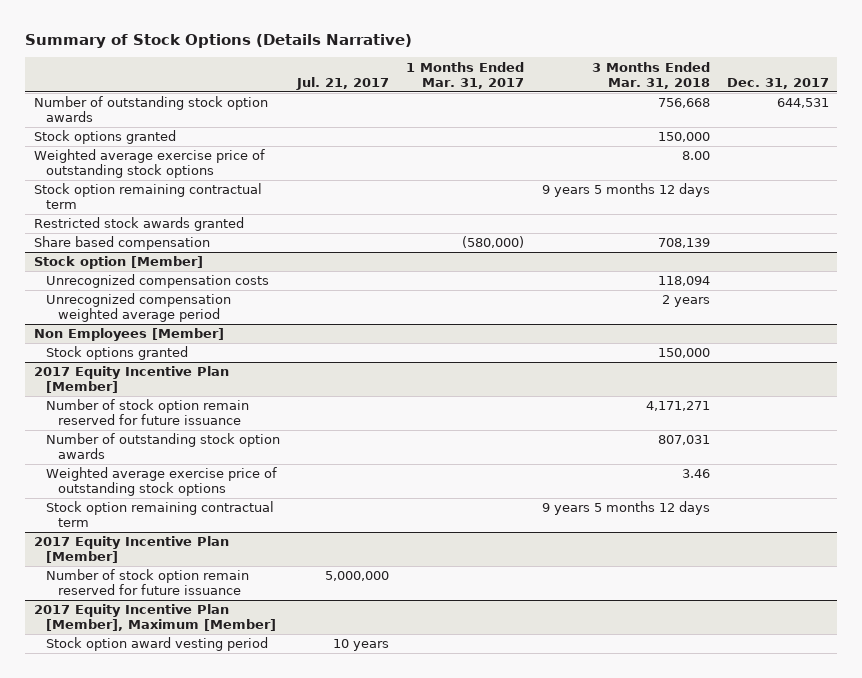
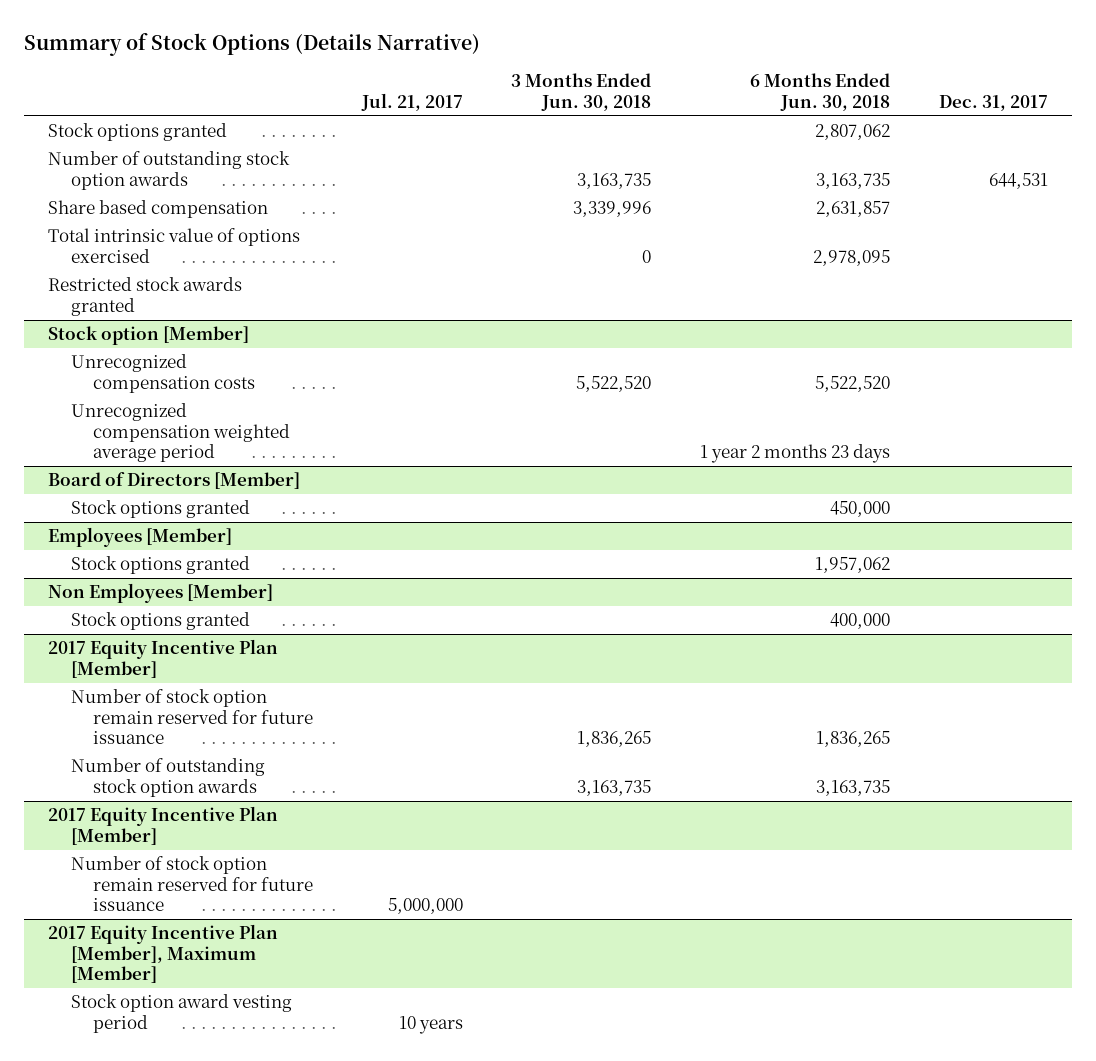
- | Jul. 21, 2017 | 1 Months Ended Mar. 31, 2017 | 3 Months Ended Mar. 31, 2018 | Dec. 31, 2017
+ | Jul. 21, 2017 | 3 Months Ended Jun. 30, 2018 | 6 Months Ended Jun. 30, 2018 | Dec. 31, 2017
- Weighted average exercise price of outstanding stock options | | | 8.00 |
- Stock option remaining contractual term | | | 9 years 5 months 12 days |
moved down: Number of outstanding stock option awards | | 3,163,735 | 3,163,735 | 644,531
+ Total intrinsic value of options exercised | | 0 | 2,978,095 |
moved down: Restricted stock awards granted
+ Board of Directors [Member]
+ Stock options granted | | | 450,000 |
+ Employees [Member]
+ Stock options granted | | | 1,957,062 |
@ 2017 Equity Incentive Plan [Member]
- Weighted average exercise price of outstanding stock options | | | 3.46 |
- Stock option remaining contractual term | | | 9 years 5 months 12 days |

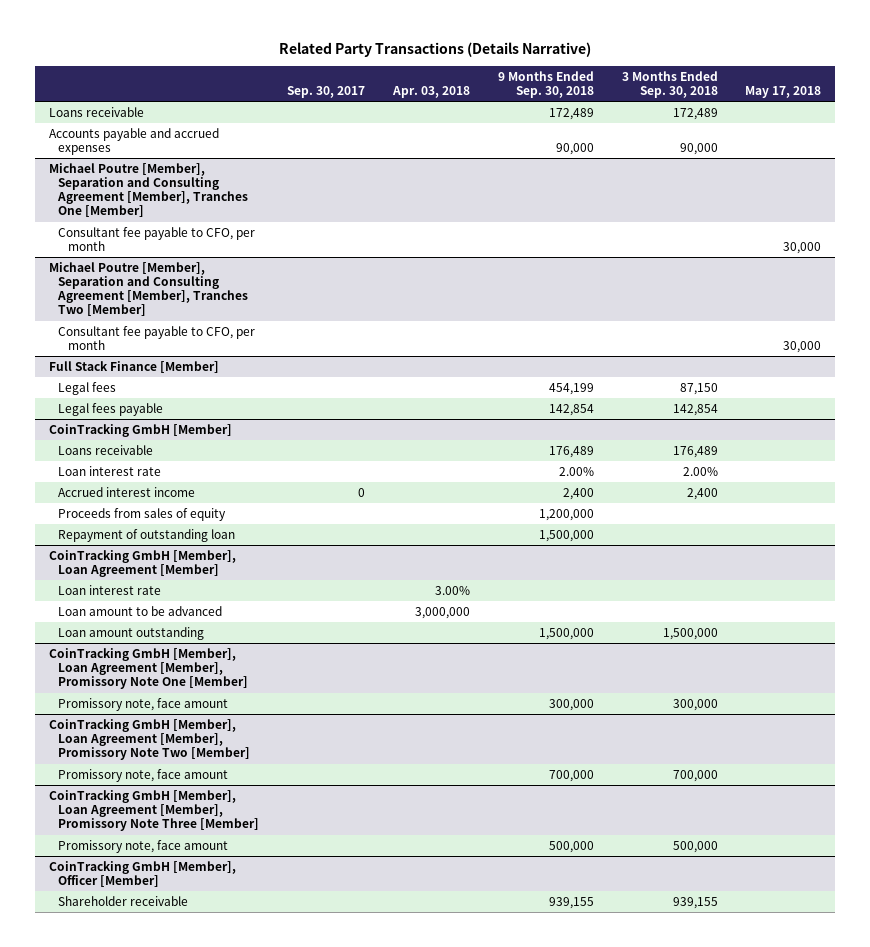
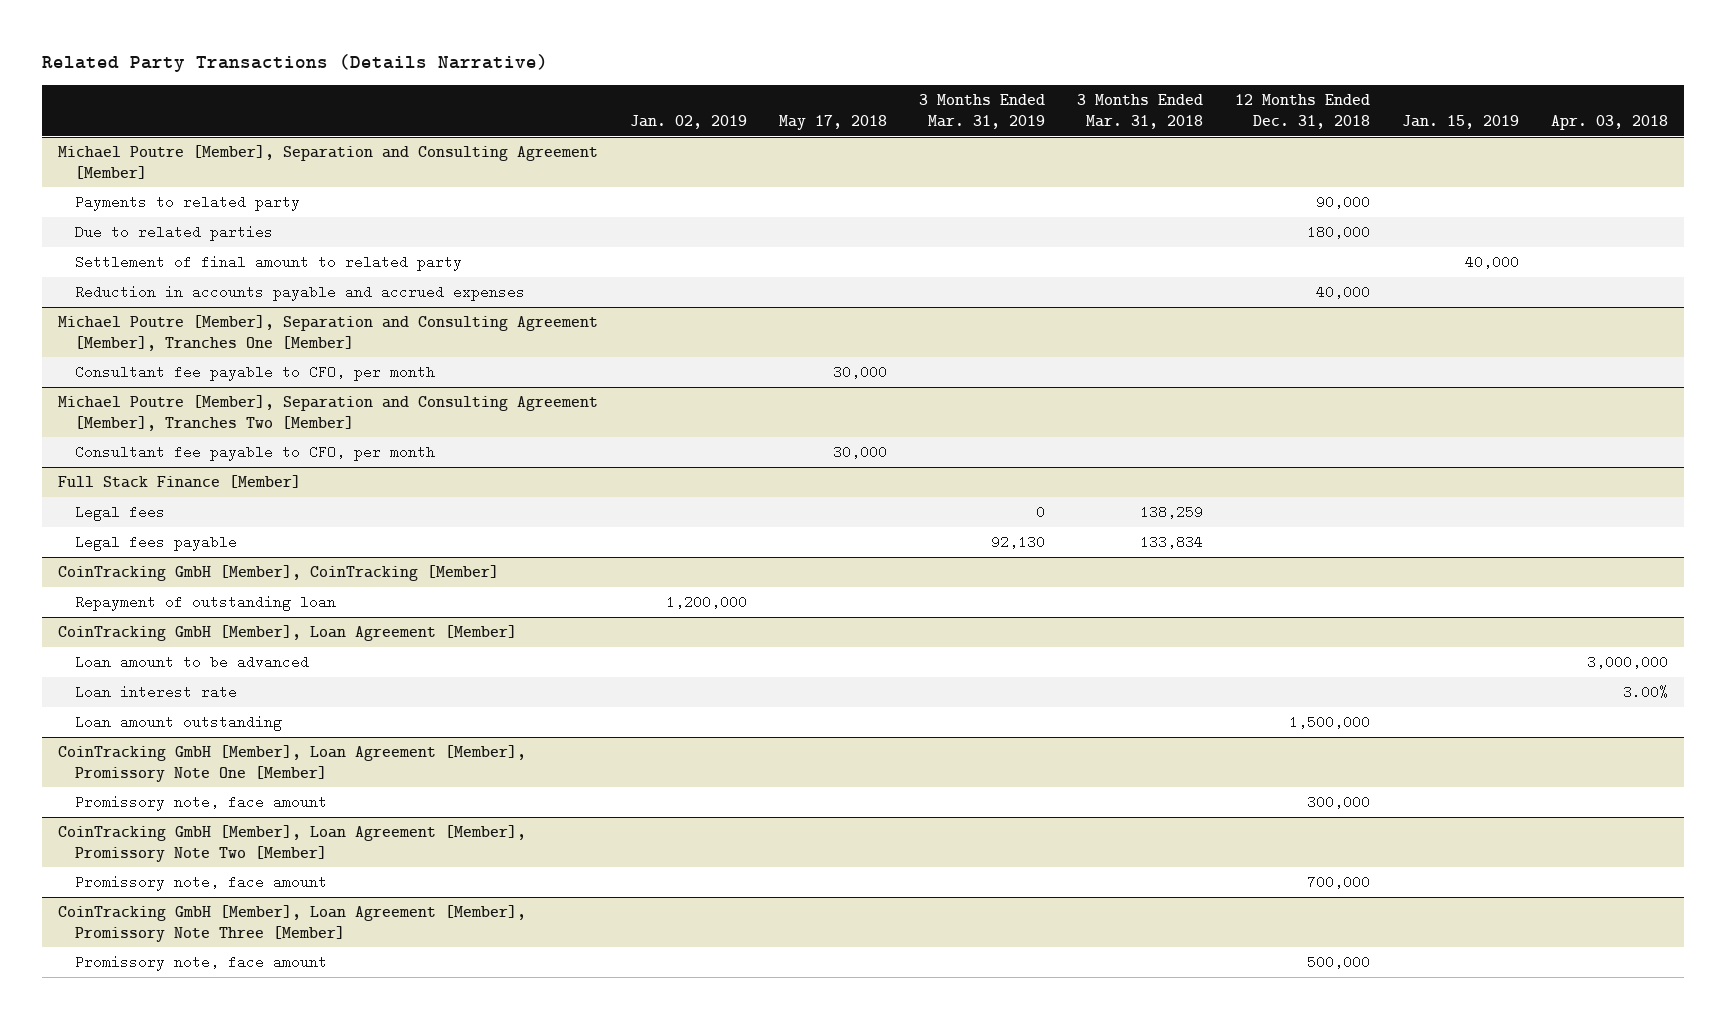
- | Sep. 30, 2017 | Apr. 03, 2018 | 9 Months Ended Sep. 30, 2018 | 3 Months Ended Sep. 30, 2018 | May 17, 2018
+ | Jan. 02, 2019 | May 17, 2018 | 3 Months Ended Mar. 31, 2019 | 3 Months Ended Mar. 31, 2018 | 12 Months Ended Dec. 31, 2018 | Jan. 15, 2019 | Apr. 03, 2018
- Loans receivable | | | 172,489 | 172,489 |
- Accounts payable and accrued expenses | | | 90,000 | 90,000 |
+ Michael Poutre [Member], Separation and Consulting Agreement [Member]
+ Payments to related party | | | | | 90,000 | |
+ Due to related parties | | | | | 180,000 | |
+ Settlement of final amount to related party | | | | | | 40,000 |
+ Reduction in accounts payable and accrued expenses | | | | | 40,000 | |
- CoinTracking GmbH [Member]
- Loans receivable | | | 176,489 | 176,489 |
- Loan interest rate | | | 2.00% | 2.00% |
- Accrued interest income | 0 | | 2,400 | 2,400 |
- Proceeds from sales of equity | | | 1,200,000 | |
+ CoinTracking GmbH [Member], CoinTracking [Member]
@ CoinTracking GmbH [Member], Loan Agreement [Member]
moved down: Loan interest rate | | | | | | | 3.00%
- CoinTracking GmbH [Member], Officer [Member]
- Shareholder receivable | | | 939,155 | 939,155 |

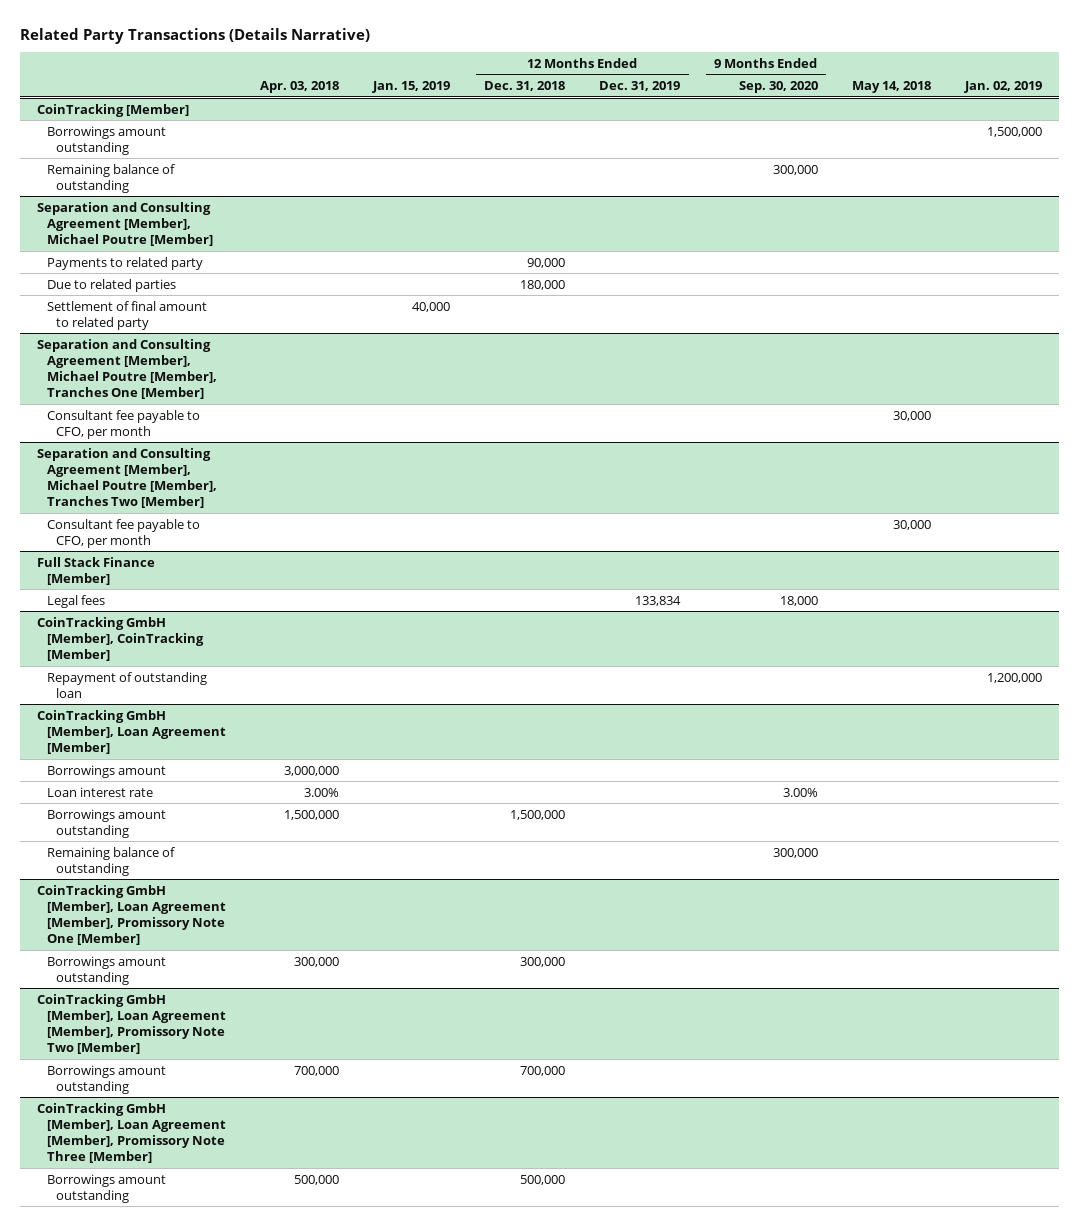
- | Jan. 02, 2019 | May 17, 2018 | 3 Months Ended Mar. 31, 2019 | 3 Months Ended Mar. 31, 2018 | 12 Months Ended Dec. 31, 2018 | Jan. 15, 2019 | Apr. 03, 2018
+ | Apr. 03, 2018 | Jan. 15, 2019 | 12 Months Ended Dec. 31, 2018 | 12 Months Ended Dec. 31, 2019 | 9 Months Ended Sep. 30, 2020 | May 14, 2018 | Jan. 02, 2019
- Michael Poutre [Member], Separation and Consulting Agreement [Member]
+ CoinTracking [Member]
+ Borrowings amount outstanding | | | | | | | 1,500,000
+ Remaining balance of outstanding | | | | | 300,000 | |
+ Separation and Consulting Agreement [Member], Michael Poutre [Member]
- Reduction in accounts payable and accrued expenses | | | | | 40,000 | |
- Michael Poutre [Member], Separation and Consulting Agreement [Member], Tranches One [Member]
+ Separation and Consulting Agreement [Member], Michael Poutre [Member], Tranches One [Member]
- Michael Poutre [Member], Separation and Consulting Agreement [Member], Tranches Two [Member]
+ Separation and Consulting Agreement [Member], Michael Poutre [Member], Tranches Two [Member]
@ Full Stack Finance [Member]
- Legal fees payable | | | 92,130 | 133,834 | | |
@ CoinTracking GmbH [Member], Loan Agreement [Member]
- Loan amount to be advanced | | | | | | | 3,000,000
+ Borrowings amount | 3,000,000 | | | | | |
- Loan amount outstanding | | | | | 1,500,000 | |
+ Borrowings amount outstanding | 1,500,000 | | 1,500,000 | | | |
+ Remaining balance of outstanding | | | | | 300,000 | |
@ CoinTracking GmbH [Member], Loan Agreement [Member], Promissory Note One [Member]
- Promissory note, face amount | | | | | 300,000 | |
+ Borrowings amount outstanding | 300,000 | | 300,000 | | | |
@ CoinTracking GmbH [Member], Loan Agreement [Member], Promissory Note Two [Member]
- Promissory note, face amount | | | | | 700,000 | |
+ Borrowings amount outstanding | 700,000 | | 700,000 | | | |
@ CoinTracking GmbH [Member], Loan Agreement [Member], Promissory Note Three [Member]
- Promissory note, face amount | | | | | 500,000 | |
+ Borrowings amount outstanding | 500,000 | | 500,000 | | | |

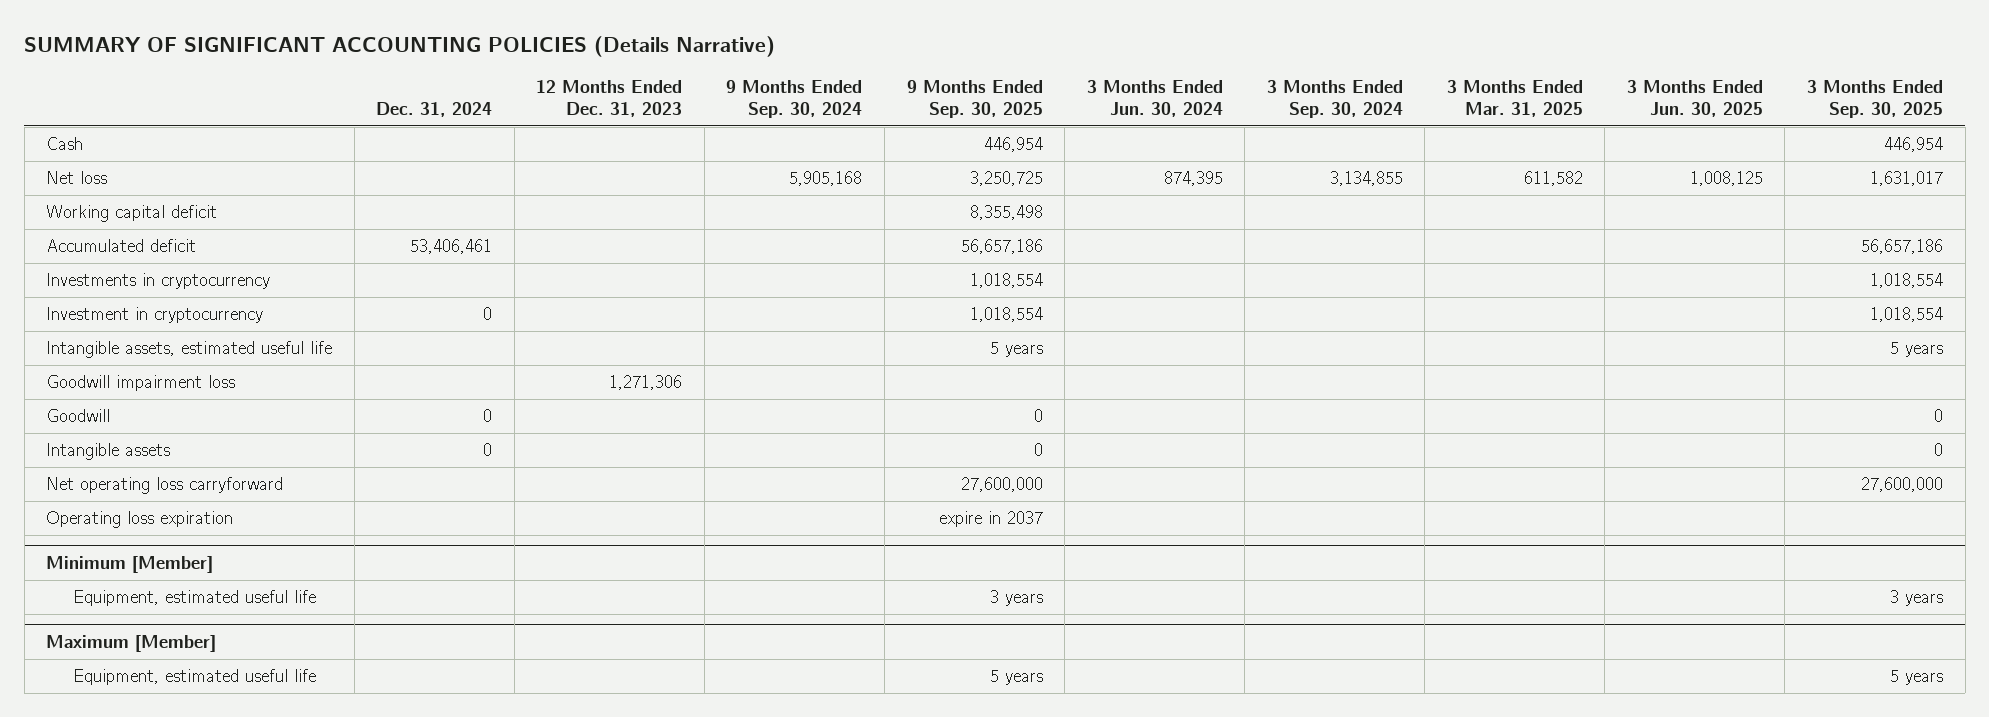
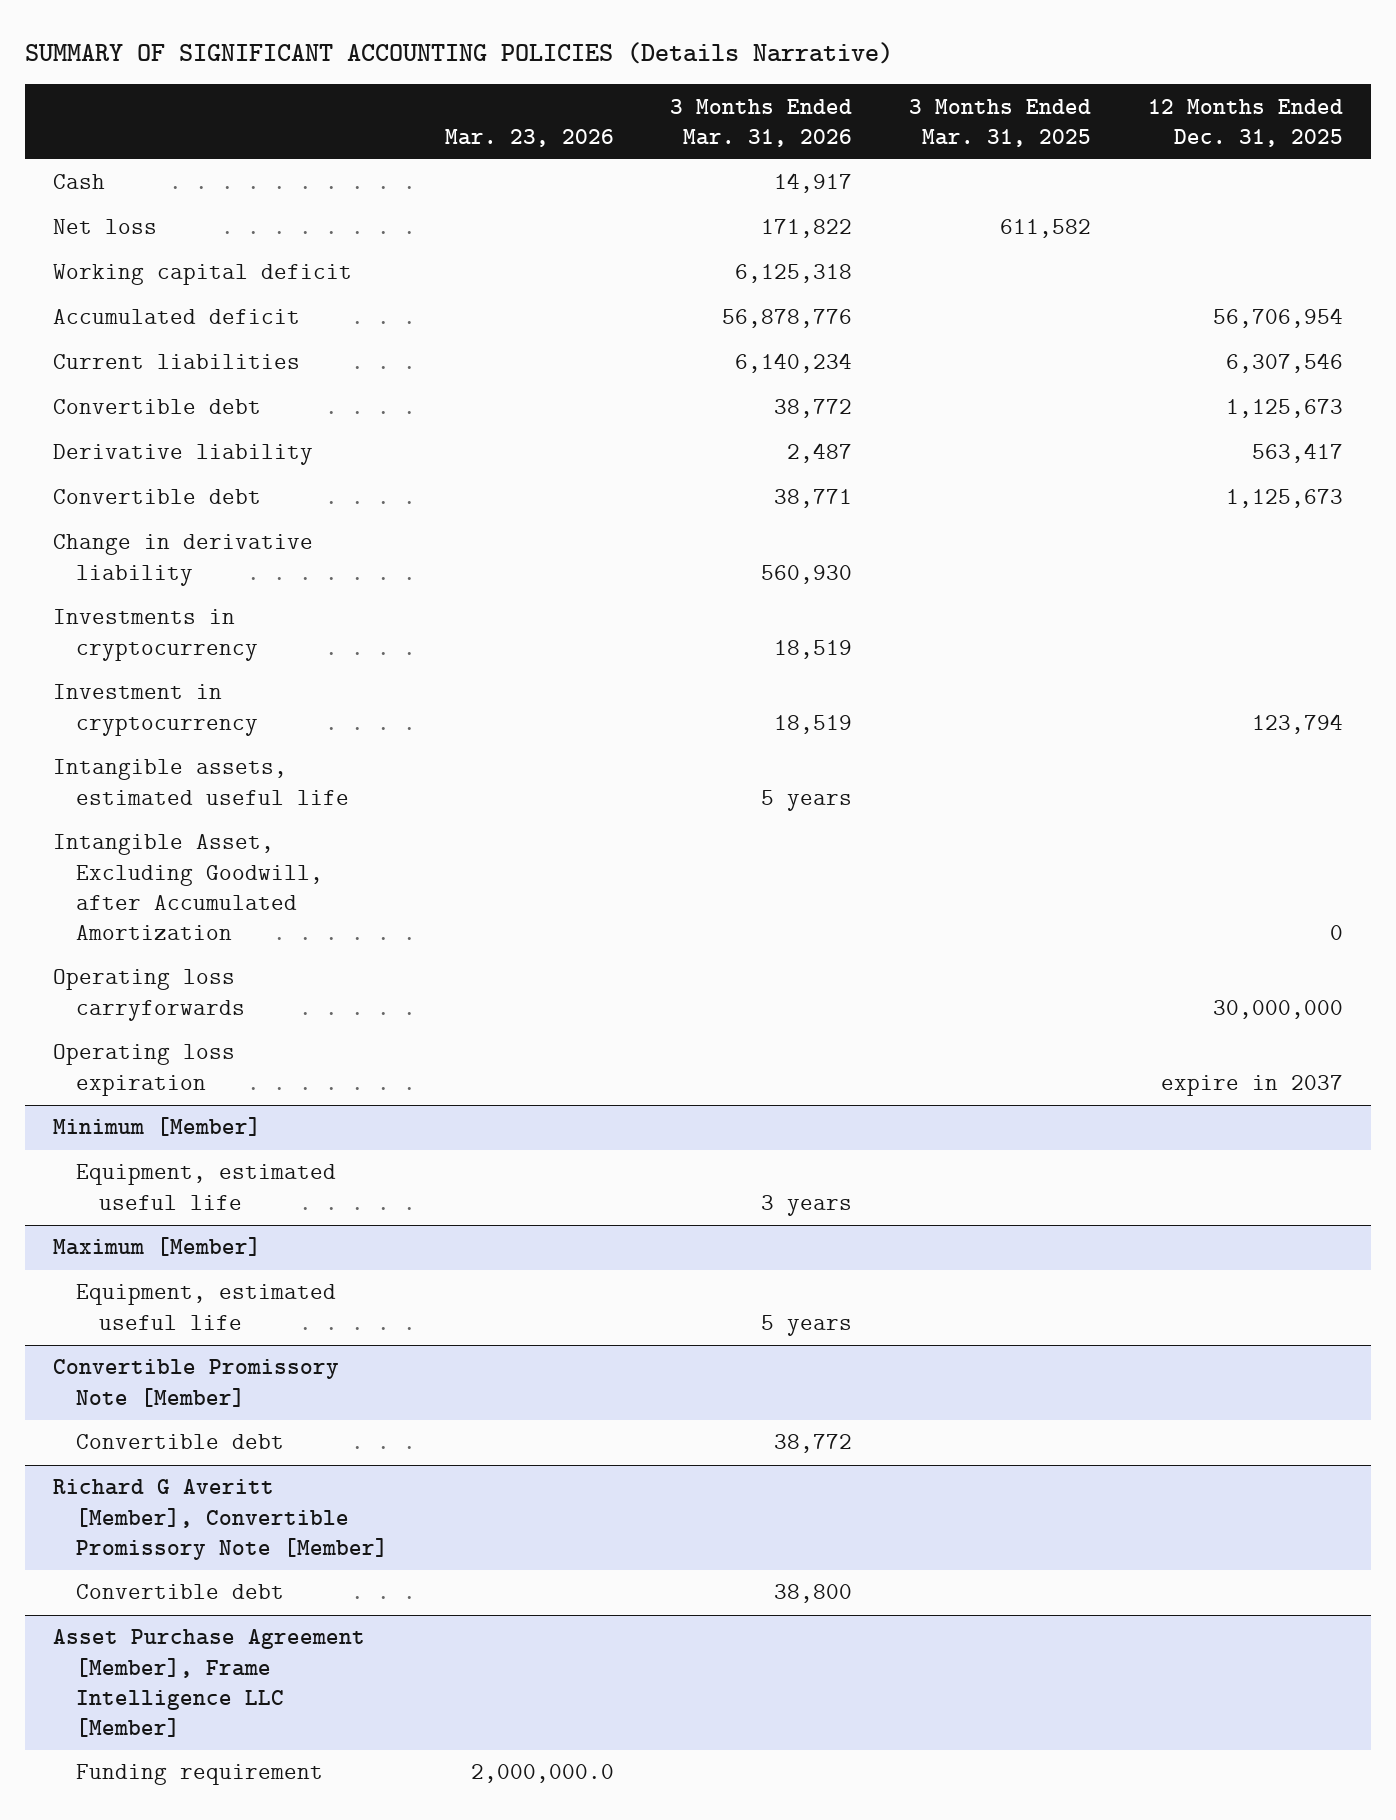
- | Dec. 31, 2024 | 12 Months Ended Dec. 31, 2023 | 9 Months Ended Sep. 30, 2024 | 9 Months Ended Sep. 30, 2025 | 3 Months Ended Jun. 30, 2024 | 3 Months Ended Sep. 30, 2024 | 3 Months Ended Mar. 31, 2025 | 3 Months Ended Jun. 30, 2025 | 3 Months Ended Sep. 30, 2025
+ | Mar. 23, 2026 | 3 Months Ended Mar. 31, 2026 | 3 Months Ended Mar. 31, 2025 | 12 Months Ended Dec. 31, 2025
+ Current liabilities | | 6,140,234 | | 6,307,546
+ Convertible debt | | 38,772 | | 1,125,673
+ Derivative liability | | 2,487 | | 563,417
+ Convertible debt | | 38,771 | | 1,125,673
+ Change in derivative liability | | 560,930 | |
- Goodwill impairment loss | | 1,271,306 | | | | | | |
- Goodwill | 0 | | | 0 | | | | | 0
- Intangible assets | 0 | | | 0 | | | | | 0
- Net operating loss carryforward | | | | 27,600,000 | | | | | 27,600,000
+ Intangible Asset, Excluding Goodwill, after Accumulated Amortization | | | | 0
+ Operating loss carryforwards | | | | 30,000,000
+ Convertible Promissory Note [Member]
+ Convertible debt | | 38,772 | |
+ Richard G Averitt [Member], Convertible Promissory Note [Member]
+ Convertible debt | | 38,800 | |
+ Asset Purchase Agreement [Member], Frame Intelligence LLC [Member]
+ Funding requirement | 2,000,000.0 | | |

